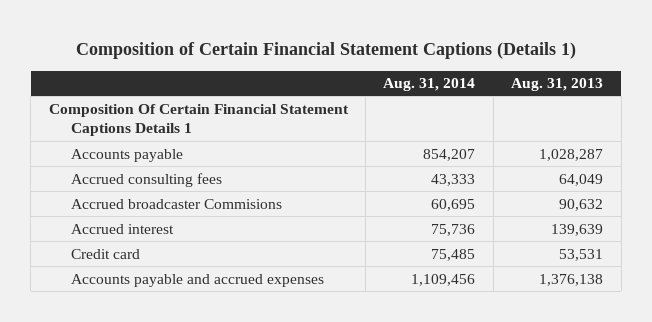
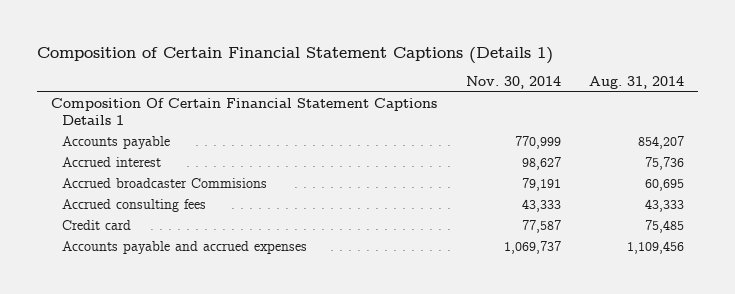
- | Aug. 31, 2014 | Aug. 31, 2013
+ | Nov. 30, 2014 | Aug. 31, 2014
moved down: Accrued broadcaster Commisions | 79,191 | 60,695
moved down: Accrued consulting fees | 43,333 | 43,333

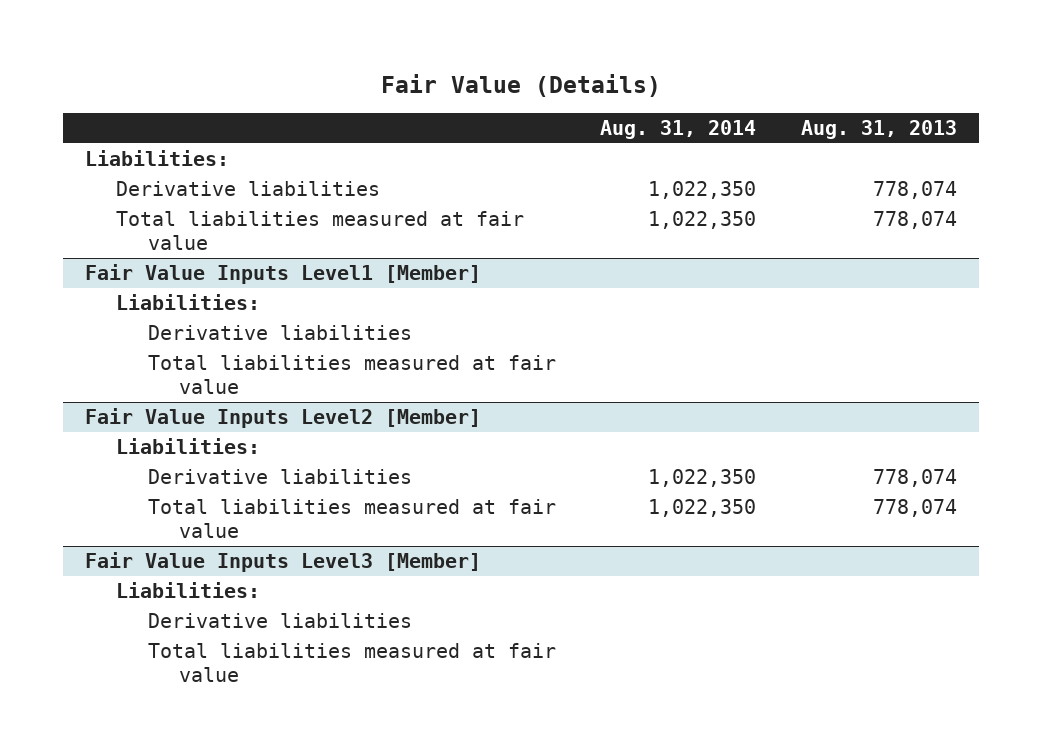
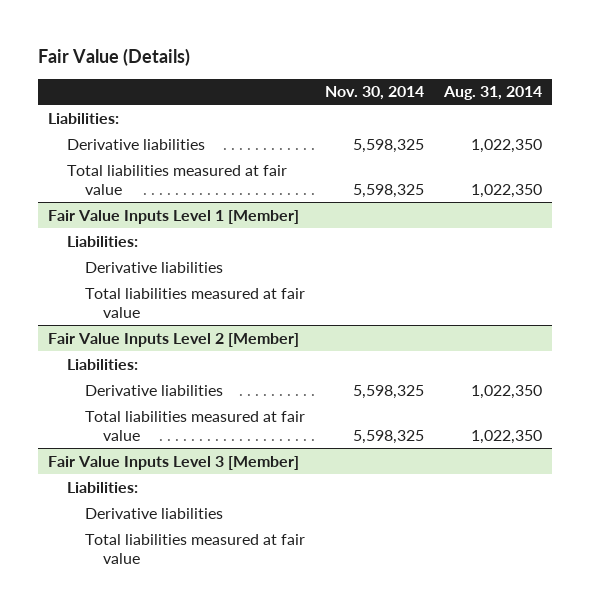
- | Aug. 31, 2014 | Aug. 31, 2013
+ | Nov. 30, 2014 | Aug. 31, 2014
- Fair Value Inputs Level1 [Member]
+ Fair Value Inputs Level 1 [Member]
- Fair Value Inputs Level2 [Member]
+ Fair Value Inputs Level 2 [Member]
- Fair Value Inputs Level3 [Member]
+ Fair Value Inputs Level 3 [Member]

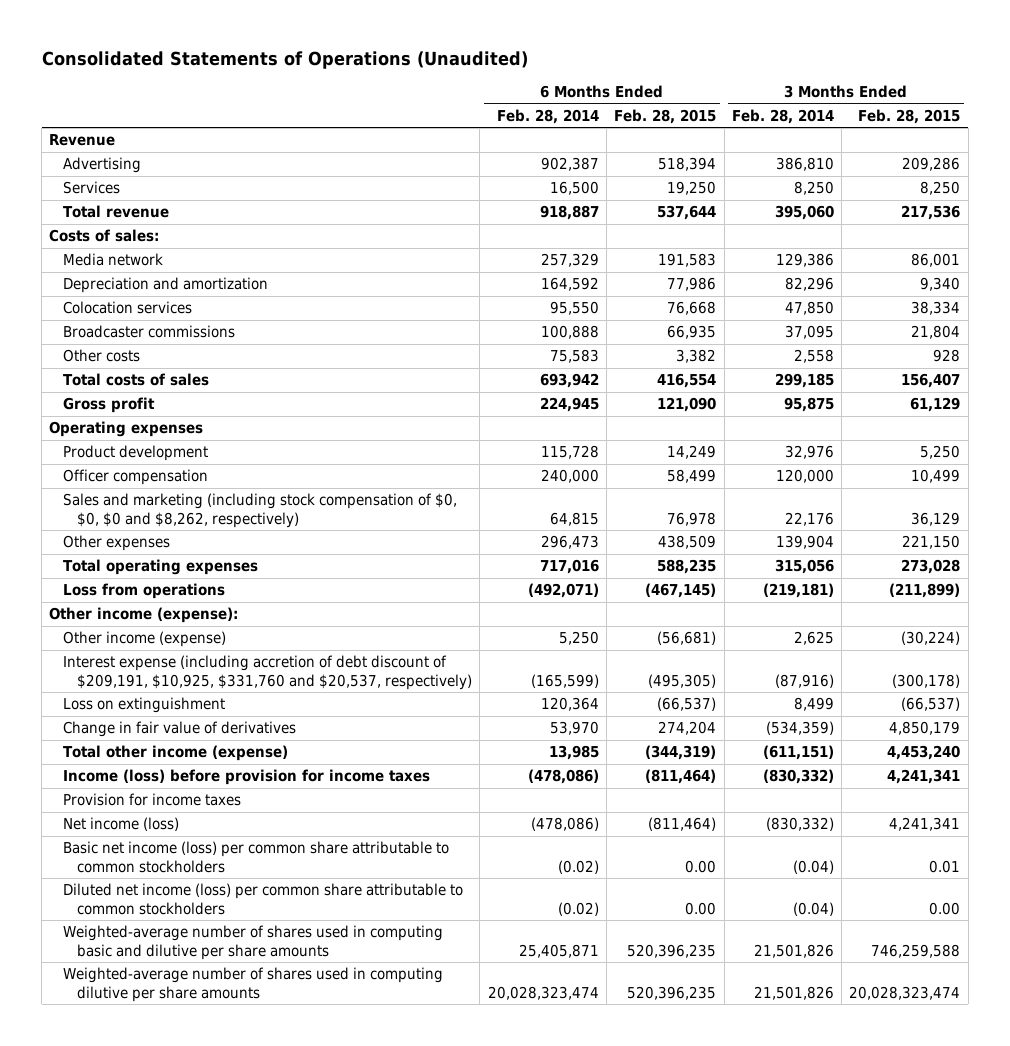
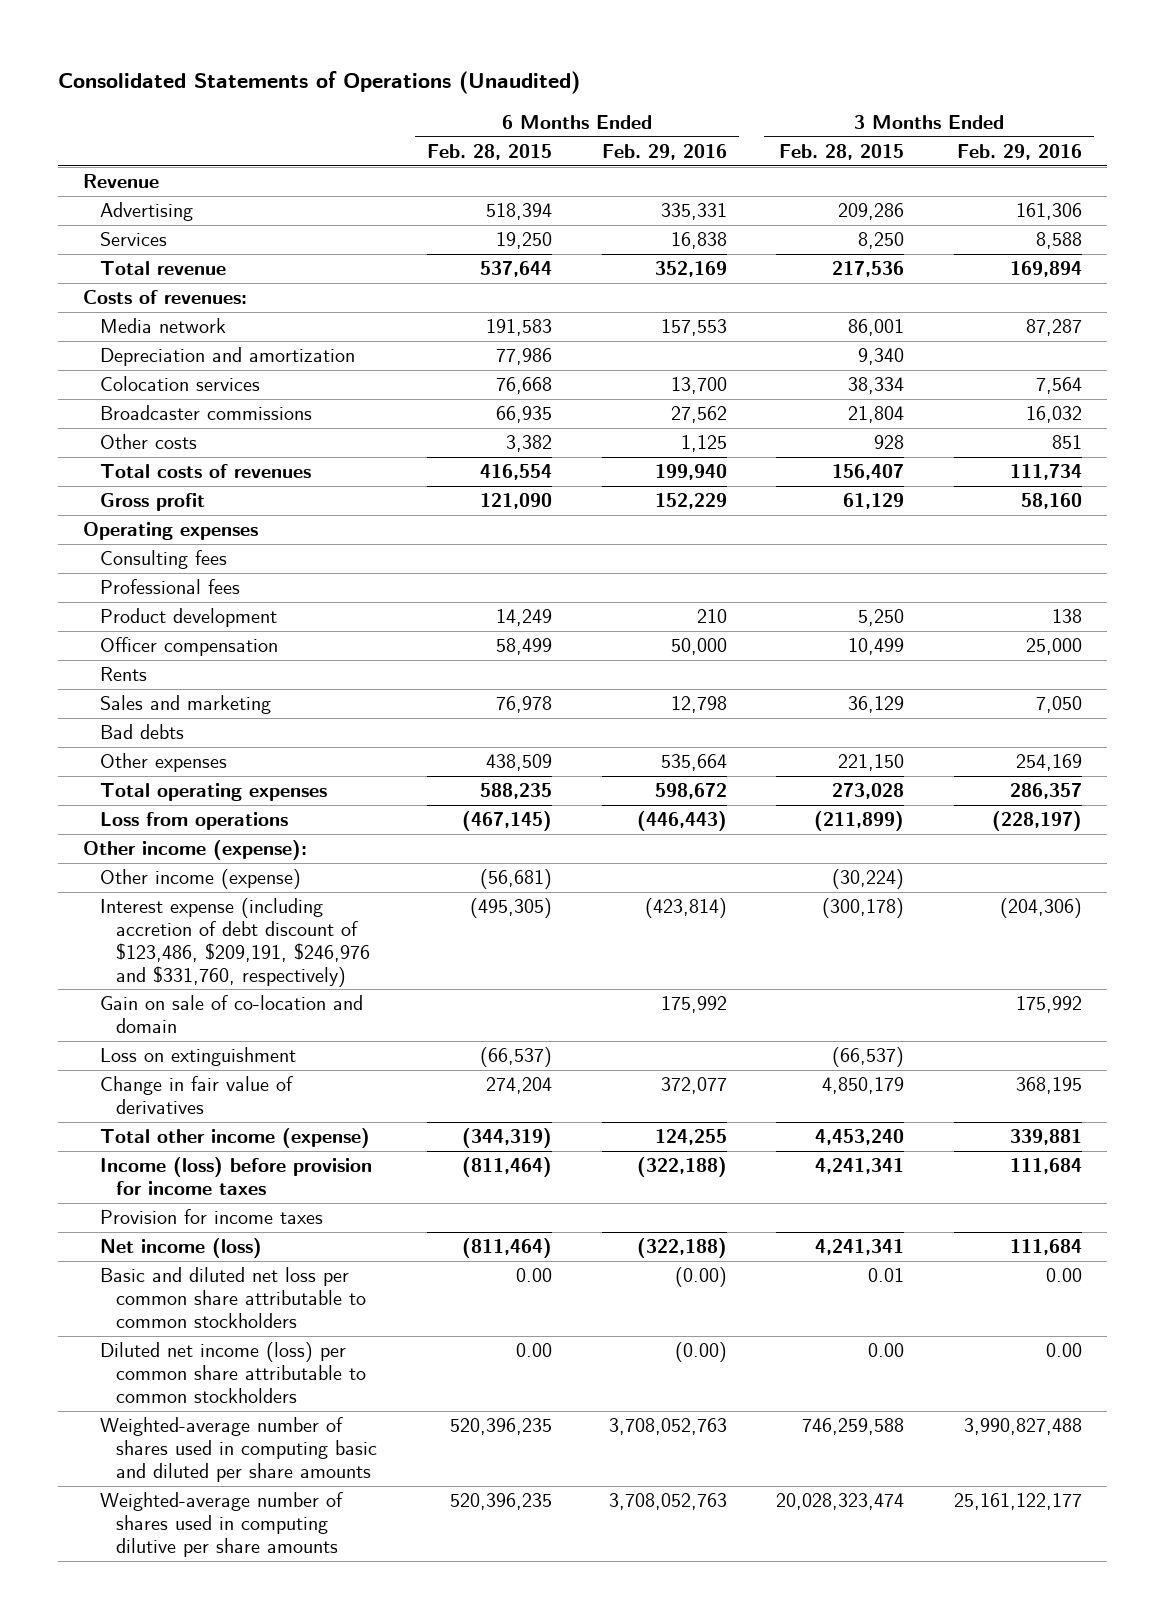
- | 6 Months Ended Feb. 28, 2014 | 6 Months Ended Feb. 28, 2015 | 3 Months Ended Feb. 28, 2014 | 3 Months Ended Feb. 28, 2015
+ | 6 Months Ended Feb. 28, 2015 | 6 Months Ended Feb. 29, 2016 | 3 Months Ended Feb. 28, 2015 | 3 Months Ended Feb. 29, 2016
- Costs of sales:
+ Costs of revenues:
- Total costs of sales | 693,942 | 416,554 | 299,185 | 156,407
+ Total costs of revenues | 416,554 | 199,940 | 156,407 | 111,734
+ Consulting fees
+ Professional fees
- Sales and marketing (including stock compensation of $0, $0, $0 and $8,262, respectively) | 64,815 | 76,978 | 22,176 | 36,129
+ Rents
+ Sales and marketing | 76,978 | 12,798 | 36,129 | 7,050
+ Bad debts
- Interest expense (including accretion of debt discount of $209,191, $10,925, $331,760 and $20,537, respectively) | (165,599) | (495,305) | (87,916) | (300,178)
+ Interest expense (including accretion of debt discount of $123,486, $209,191, $246,976 and $331,760, respectively) | (495,305) | (423,814) | (300,178) | (204,306)
+ Gain on sale of co-location and domain | | 175,992 | | 175,992
- Basic net income (loss) per common share attributable to common stockholders | (0.02) | 0.00 | (0.04) | 0.01
+ Basic and diluted net loss per common share attributable to common stockholders | 0.00 | (0.00) | 0.01 | 0.00
- Weighted-average number of shares used in computing basic and dilutive per share amounts | 25,405,871 | 520,396,235 | 21,501,826 | 746,259,588
+ Weighted-average number of shares used in computing basic and diluted per share amounts | 520,396,235 | 3,708,052,763 | 746,259,588 | 3,990,827,488

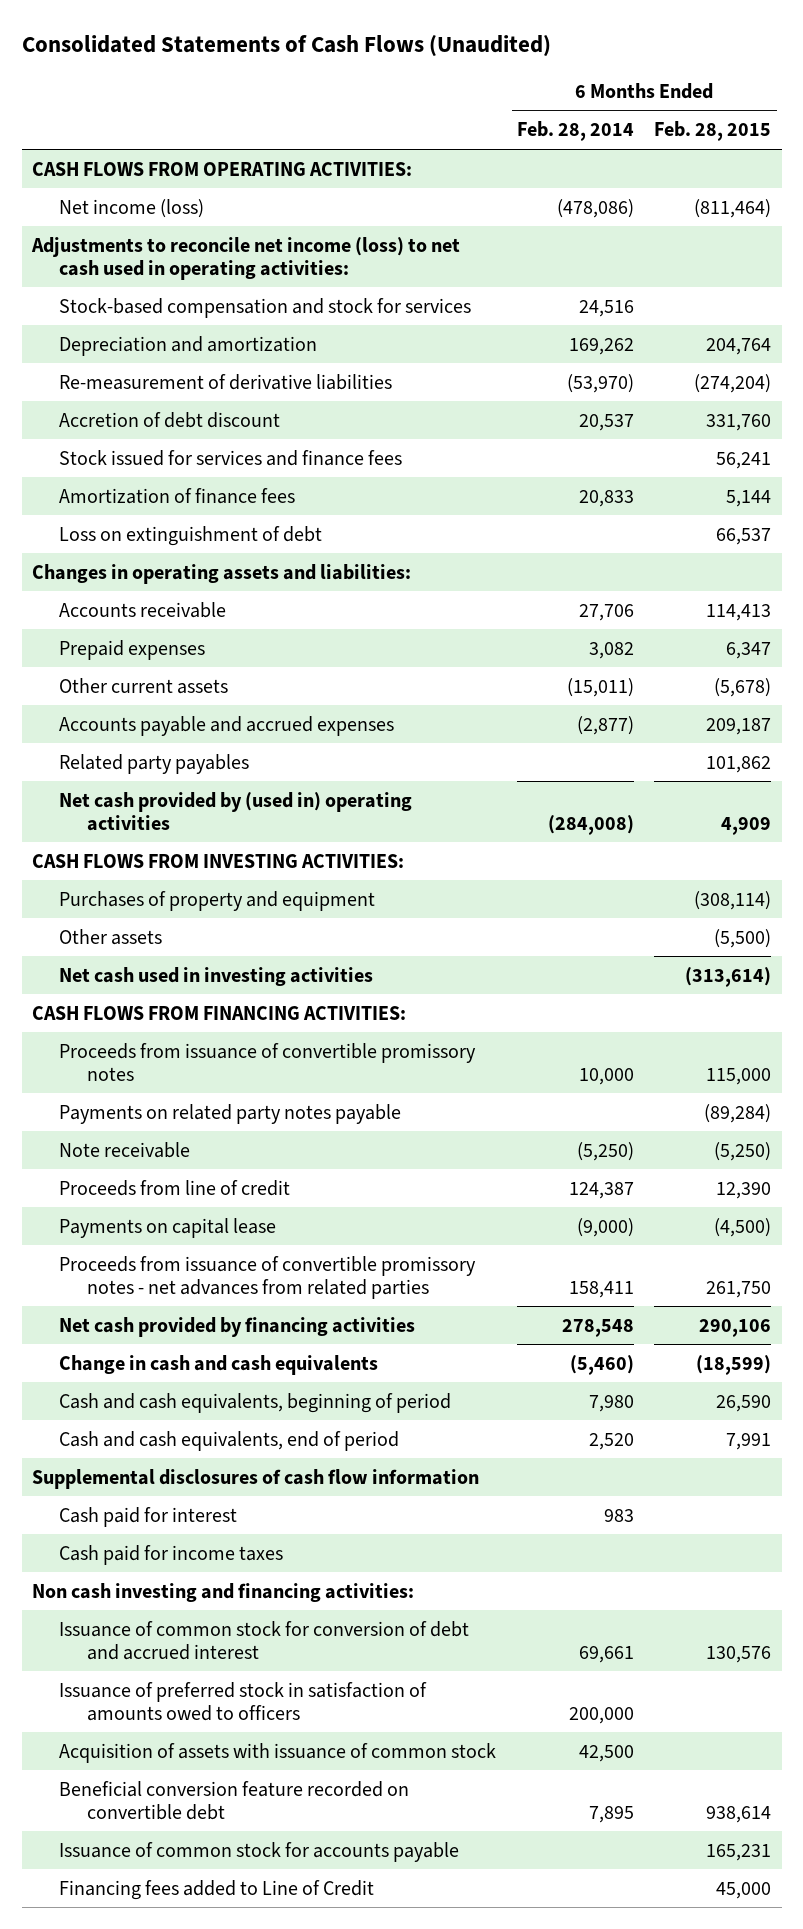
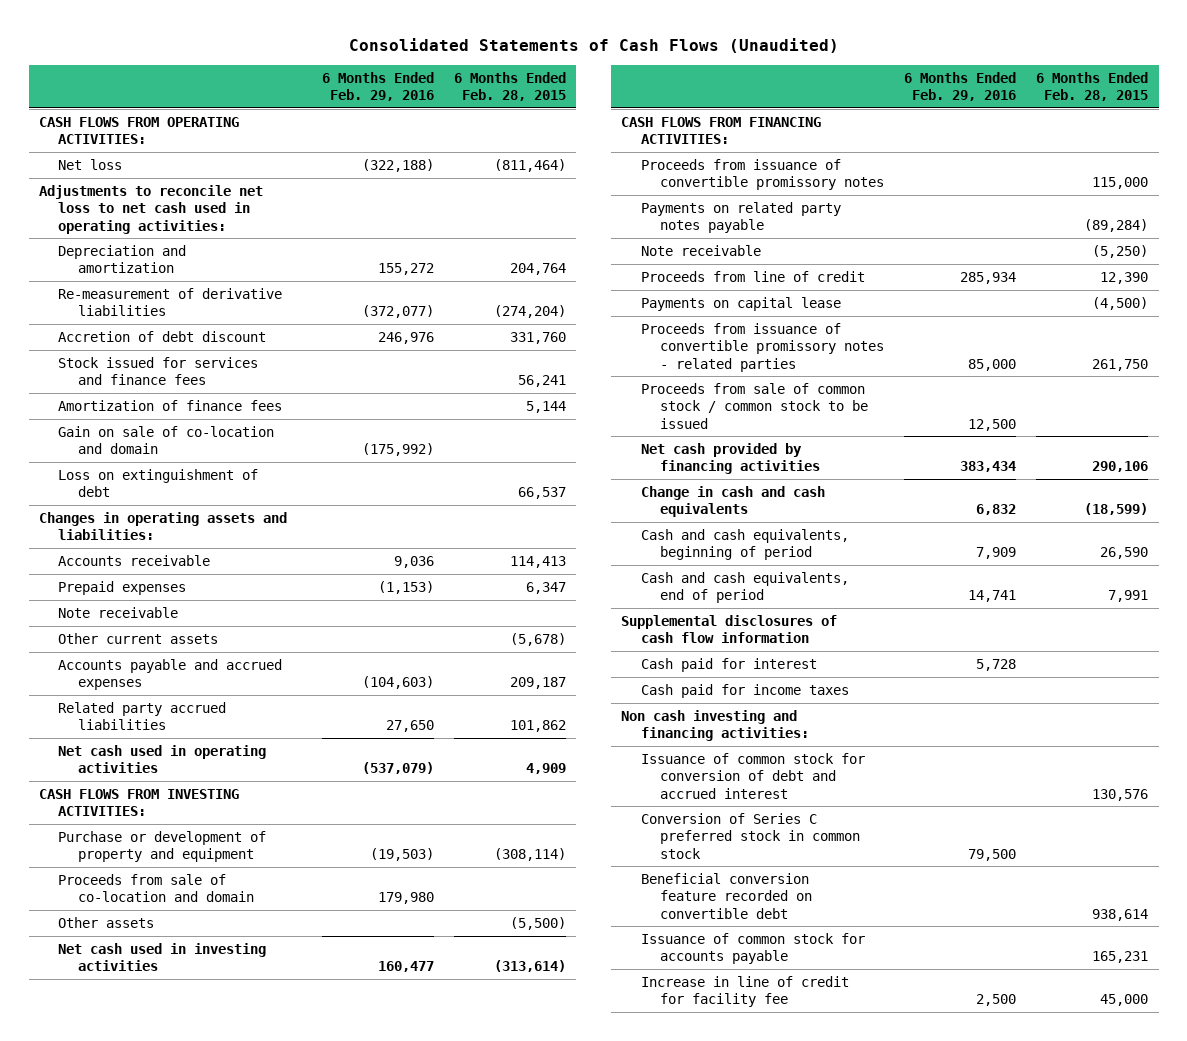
- | 6 Months Ended Feb. 28, 2014 | 6 Months Ended Feb. 28, 2015
+ | 6 Months Ended Feb. 29, 2016 | 6 Months Ended Feb. 28, 2015
- Net income (loss) | (478,086) | (811,464)
- Adjustments to reconcile net income (loss) to net cash used in operating activities:
- Stock-based compensation and stock for services | 24,516 |
+ Net loss | (322,188) | (811,464)
+ Adjustments to reconcile net loss to net cash used in operating activities:
+ Gain on sale of co-location and domain | (175,992) |
+ Note receivable
- Related party payables | | 101,862
- Net cash provided by (used in) operating activities | (284,008) | 4,909
+ Related party accrued liabilities | 27,650 | 101,862
+ Net cash used in operating activities | (537,079) | 4,909
- Purchases of property and equipment | | (308,114)
+ Purchase or development of property and equipment | (19,503) | (308,114)
+ Proceeds from sale of co-location and domain | 179,980 |
- Proceeds from issuance of convertible promissory notes - net advances from related parties | 158,411 | 261,750
+ Proceeds from issuance of convertible promissory notes - related parties | 85,000 | 261,750
+ Proceeds from sale of common stock / common stock to be issued | 12,500 |
- Issuance of preferred stock in satisfaction of amounts owed to officers | 200,000 |
- Acquisition of assets with issuance of common stock | 42,500 |
+ Conversion of Series C preferred stock in common stock | 79,500 |
- Financing fees added to Line of Credit | | 45,000
+ Increase in line of credit for facility fee | 2,500 | 45,000

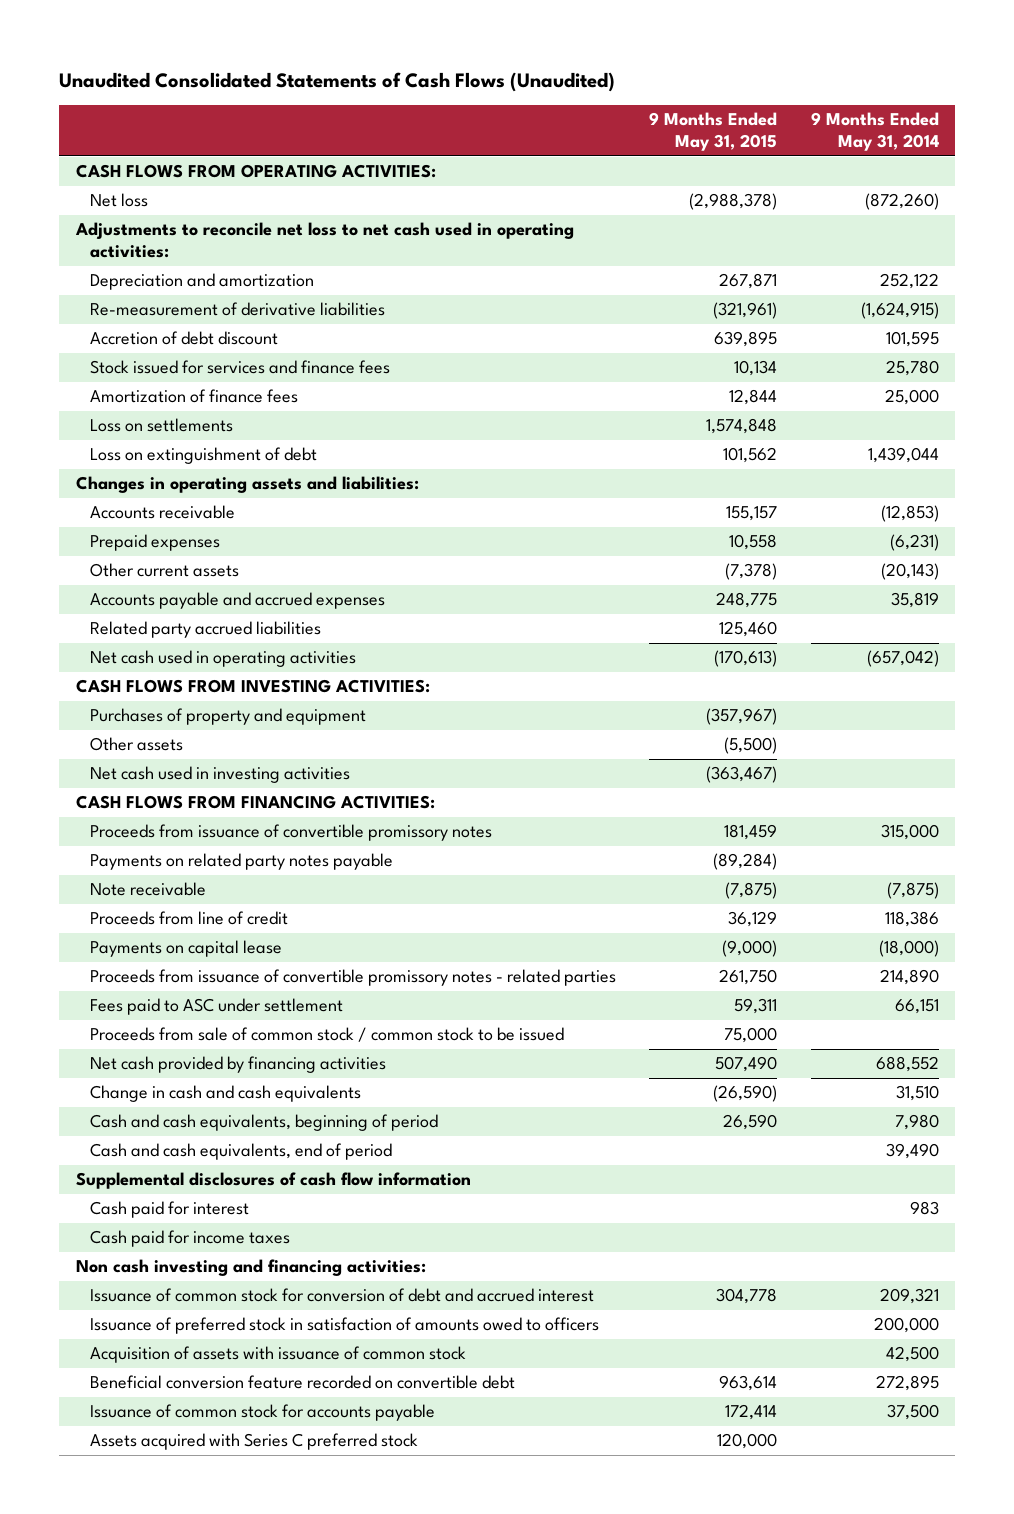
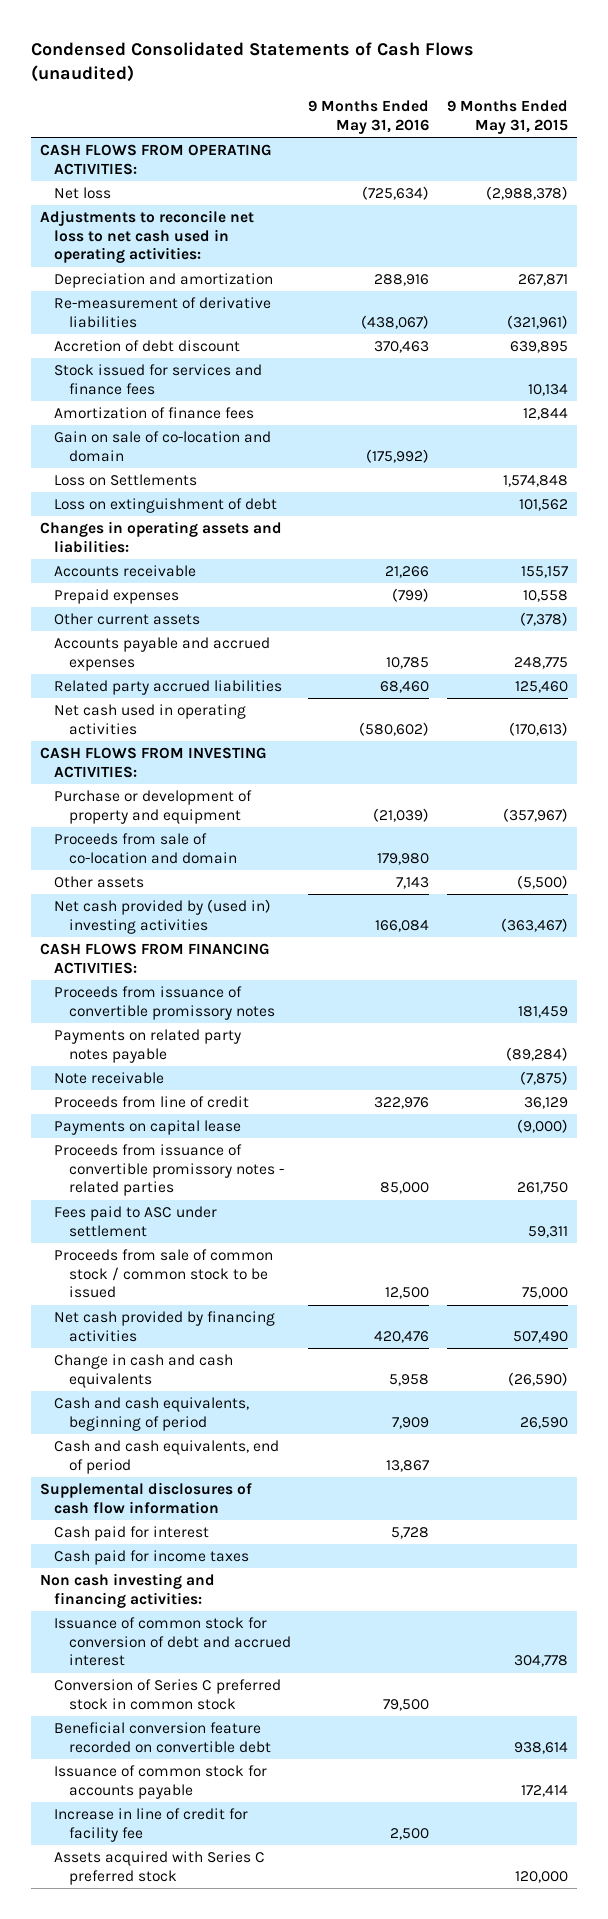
- Unaudited Consolidated Statements of Cash Flows (Unaudited)
+ Condensed Consolidated Statements of Cash Flows (unaudited)
- | 9 Months Ended May 31, 2015 | 9 Months Ended May 31, 2014
+ | 9 Months Ended May 31, 2016 | 9 Months Ended May 31, 2015
- Loss on settlements | 1,574,848 |
+ Gain on sale of co-location and domain | (175,992) |
+ Loss on Settlements | | 1,574,848
- Purchases of property and equipment | (357,967) |
+ Purchase or development of property and equipment | (21,039) | (357,967)
+ Proceeds from sale of co-location and domain | 179,980 |
- Net cash used in investing activities | (363,467) |
+ Net cash provided by (used in) investing activities | 166,084 | (363,467)
- Issuance of preferred stock in satisfaction of amounts owed to officers | | 200,000
- Acquisition of assets with issuance of common stock | | 42,500
- Beneficial conversion feature recorded on convertible debt | 963,614 | 272,895
+ Conversion of Series C preferred stock in common stock | 79,500 |
+ Beneficial conversion feature recorded on convertible debt | | 938,614
+ Increase in line of credit for facility fee | 2,500 |

